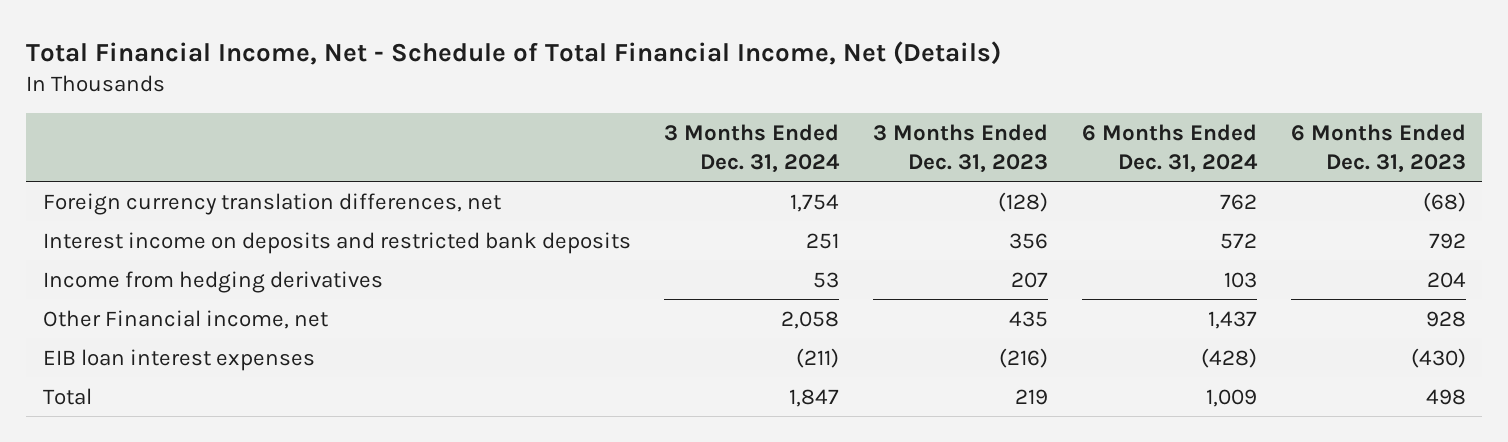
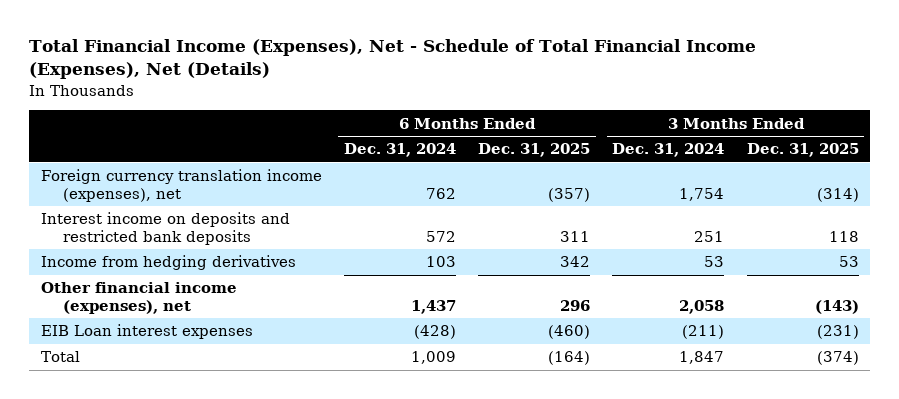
- Total Financial Income, Net - Schedule of Total Financial Income, Net (Details)
+ Total Financial Income (Expenses), Net - Schedule of Total Financial Income (Expenses), Net (Details)
- | 3 Months Ended Dec. 31, 2024 | 3 Months Ended Dec. 31, 2023 | 6 Months Ended Dec. 31, 2024 | 6 Months Ended Dec. 31, 2023
+ | 6 Months Ended Dec. 31, 2024 | 6 Months Ended Dec. 31, 2025 | 3 Months Ended Dec. 31, 2024 | 3 Months Ended Dec. 31, 2025
- Foreign currency translation differences, net | 1,754 | (128) | 762 | (68)
+ Foreign currency translation income (expenses), net | 762 | (357) | 1,754 | (314)
- Other Financial income, net | 2,058 | 435 | 1,437 | 928
- EIB loan interest expenses | (211) | (216) | (428) | (430)
+ Other financial income (expenses), net | 1,437 | 296 | 2,058 | (143)
+ EIB Loan interest expenses | (428) | (460) | (211) | (231)

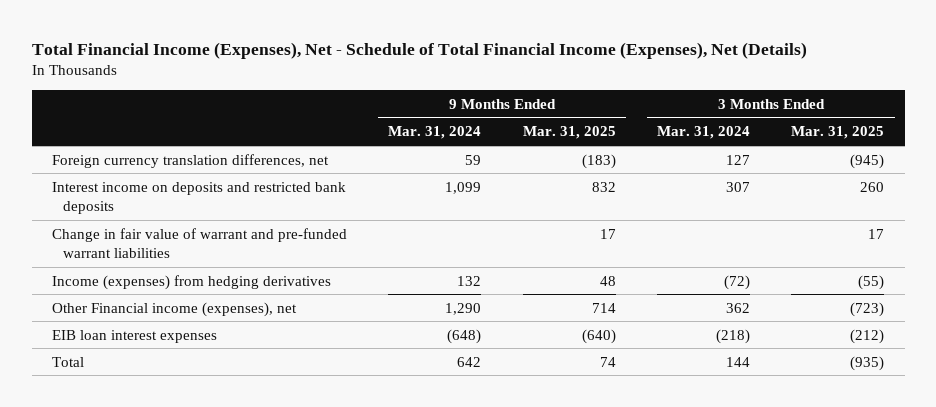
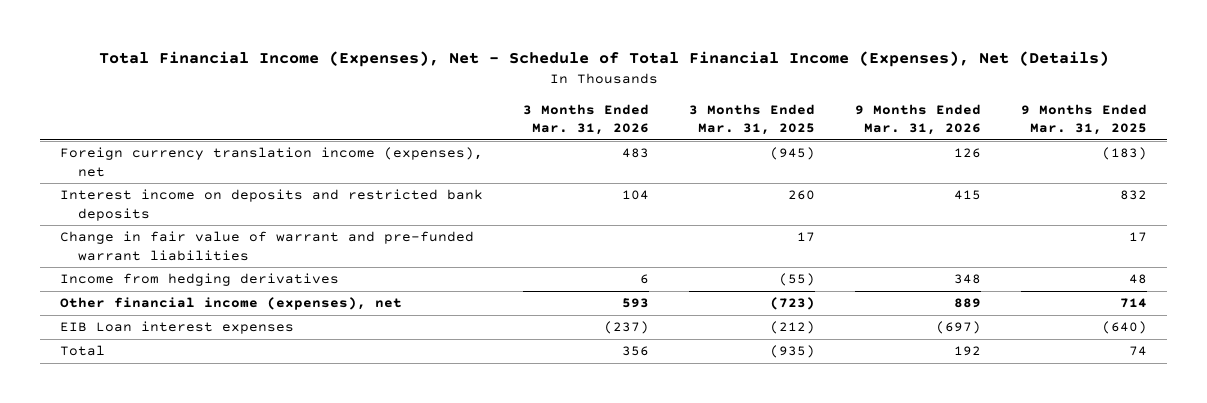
- | 9 Months Ended Mar. 31, 2024 | 9 Months Ended Mar. 31, 2025 | 3 Months Ended Mar. 31, 2024 | 3 Months Ended Mar. 31, 2025
+ | 3 Months Ended Mar. 31, 2026 | 3 Months Ended Mar. 31, 2025 | 9 Months Ended Mar. 31, 2026 | 9 Months Ended Mar. 31, 2025
- Foreign currency translation differences, net | 59 | (183) | 127 | (945)
+ Foreign currency translation income (expenses), net | 483 | (945) | 126 | (183)
- Income (expenses) from hedging derivatives | 132 | 48 | (72) | (55)
- Other Financial income (expenses), net | 1,290 | 714 | 362 | (723)
- EIB loan interest expenses | (648) | (640) | (218) | (212)
+ Income from hedging derivatives | 6 | (55) | 348 | 48
+ Other financial income (expenses), net | 593 | (723) | 889 | 714
+ EIB Loan interest expenses | (237) | (212) | (697) | (640)

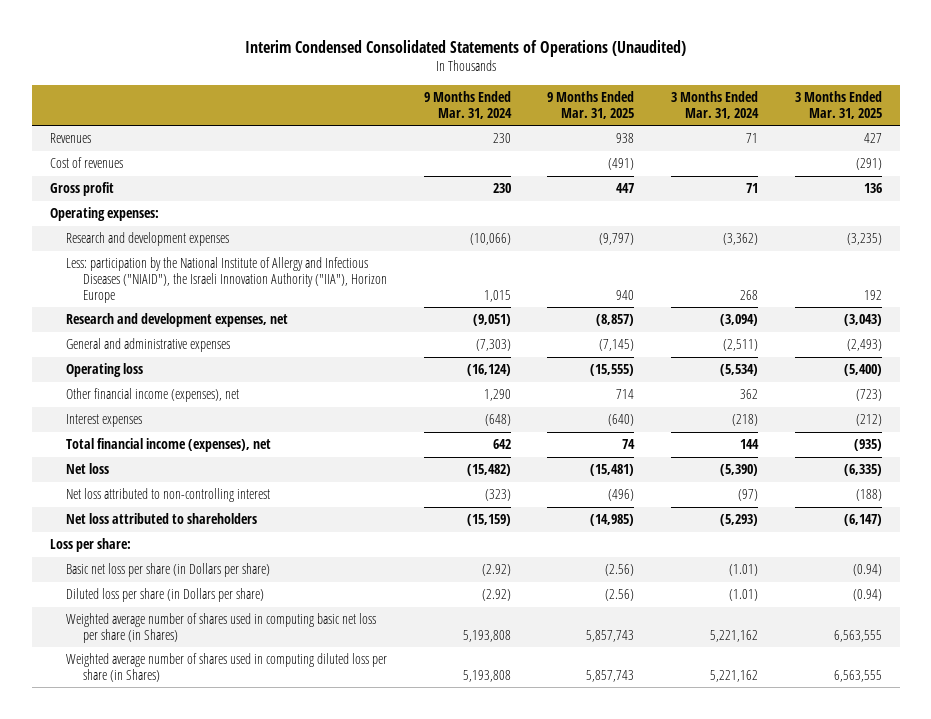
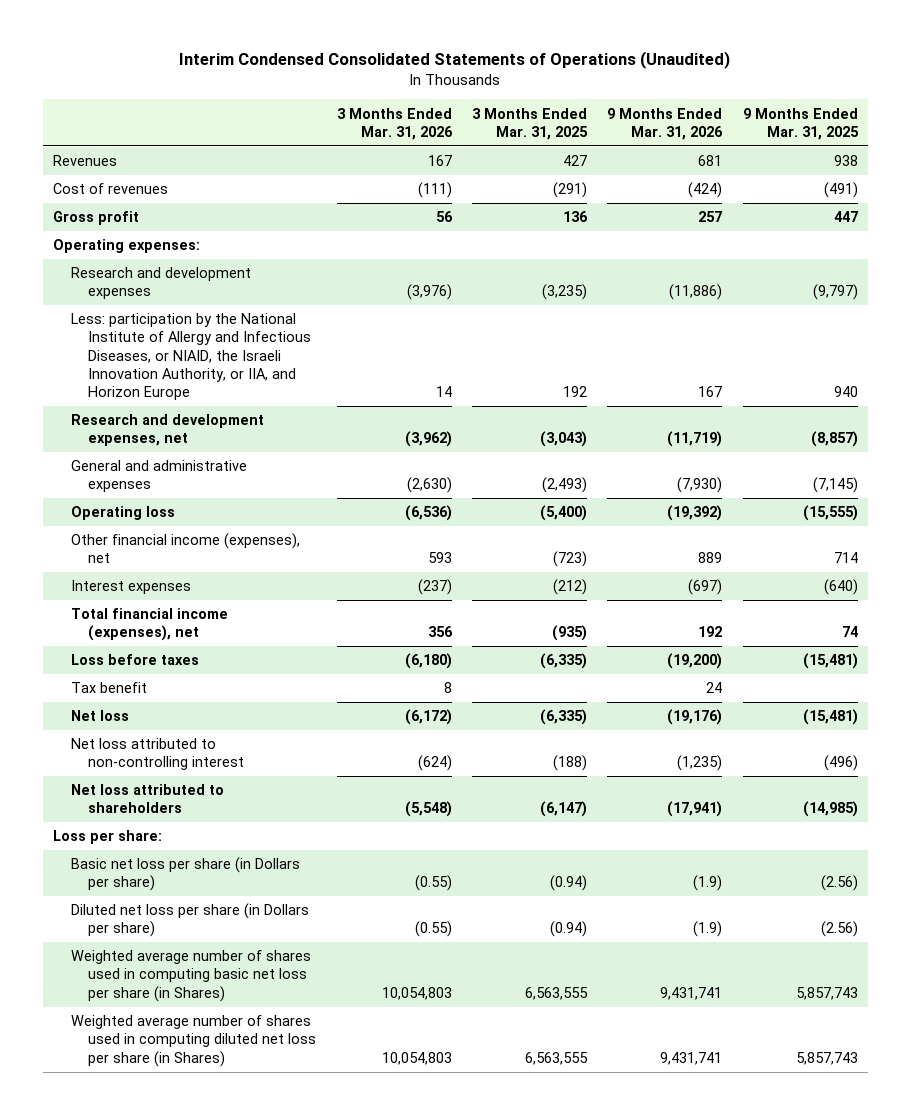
- | 9 Months Ended Mar. 31, 2024 | 9 Months Ended Mar. 31, 2025 | 3 Months Ended Mar. 31, 2024 | 3 Months Ended Mar. 31, 2025
+ | 3 Months Ended Mar. 31, 2026 | 3 Months Ended Mar. 31, 2025 | 9 Months Ended Mar. 31, 2026 | 9 Months Ended Mar. 31, 2025
- Less: participation by the National Institute of Allergy and Infectious Diseases ("NIAID"), the Israeli Innovation Authority ("IIA"), Horizon Europe | 1,015 | 940 | 268 | 192
+ Less: participation by the National Institute of Allergy and Infectious Diseases, or NIAID, the Israeli Innovation Authority, or IIA, and Horizon Europe | 14 | 192 | 167 | 940
+ Loss before taxes | (6,180) | (6,335) | (19,200) | (15,481)
+ Tax benefit | 8 | | 24 |
- Diluted loss per share (in Dollars per share) | (2.92) | (2.56) | (1.01) | (0.94)
+ Diluted net loss per share (in Dollars per share) | (0.55) | (0.94) | (1.9) | (2.56)
- Weighted average number of shares used in computing diluted loss per share (in Shares) | 5,193,808 | 5,857,743 | 5,221,162 | 6,563,555
+ Weighted average number of shares used in computing diluted net loss per share (in Shares) | 10,054,803 | 6,563,555 | 9,431,741 | 5,857,743

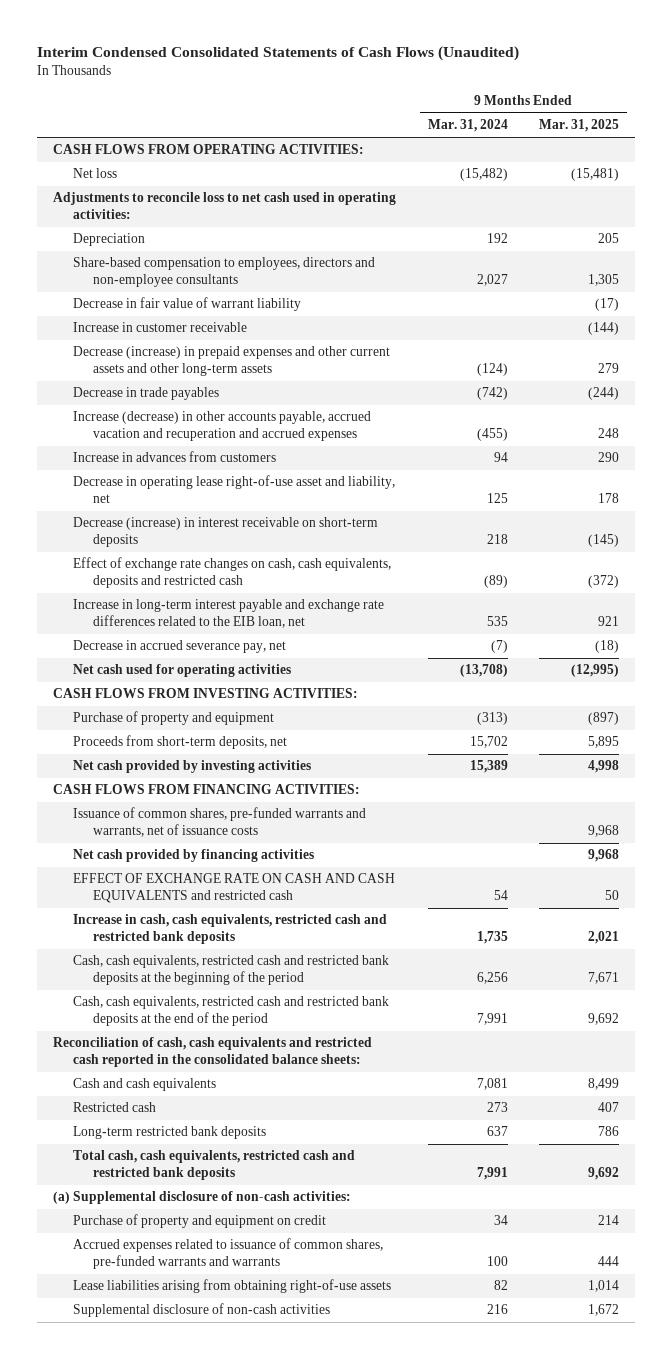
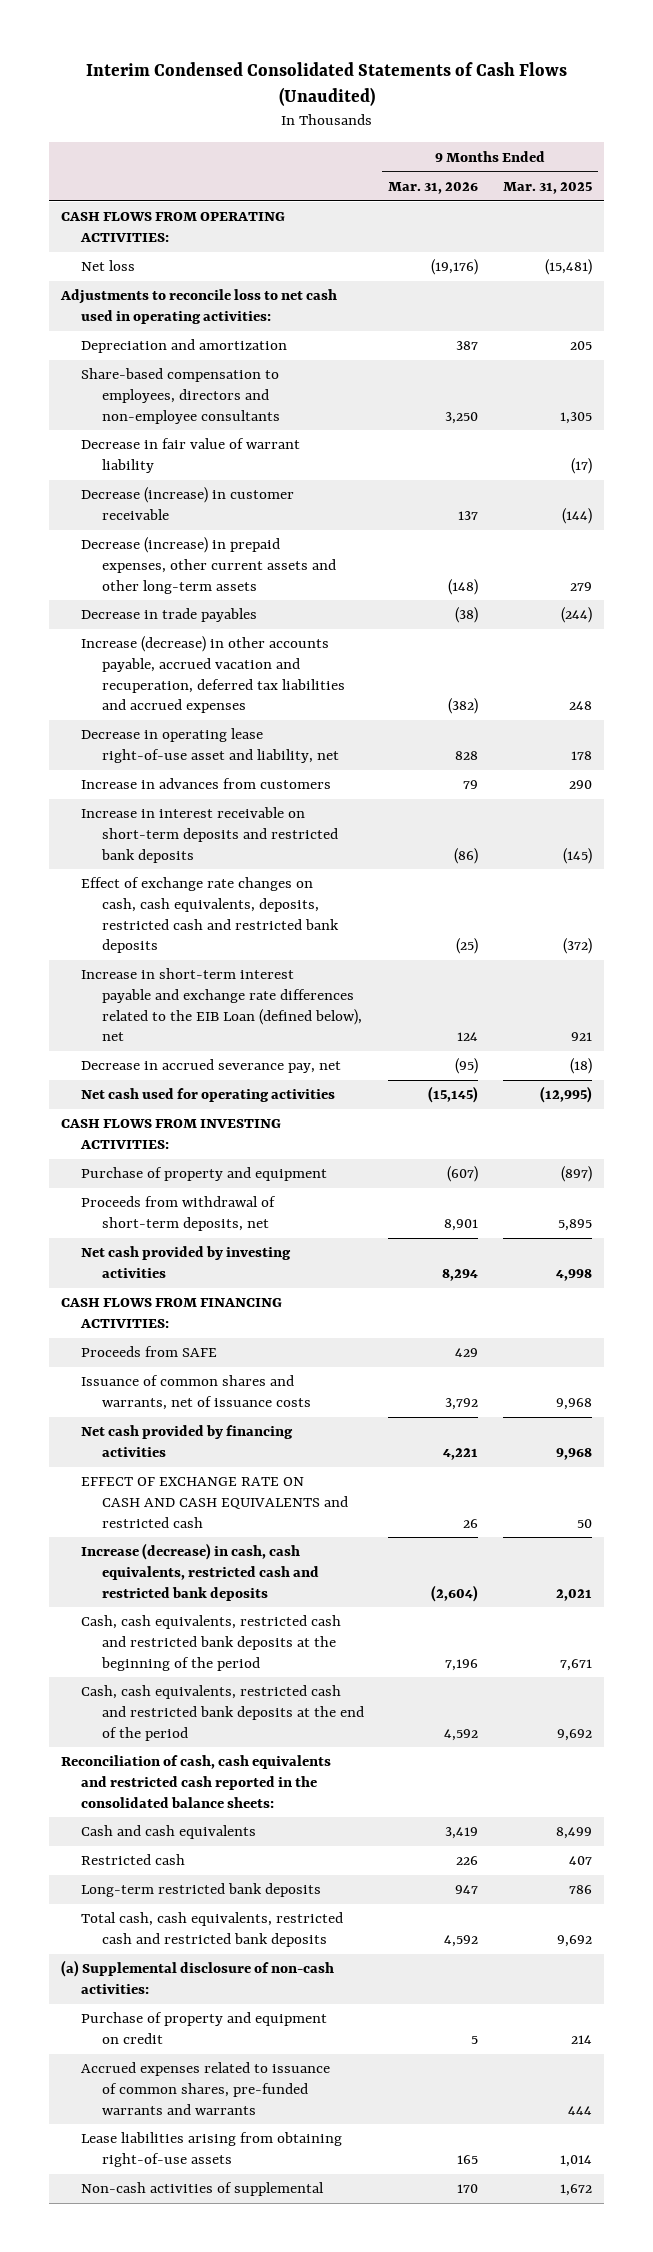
- | 9 Months Ended Mar. 31, 2024 | 9 Months Ended Mar. 31, 2025
+ | 9 Months Ended Mar. 31, 2026 | 9 Months Ended Mar. 31, 2025
- Depreciation | 192 | 205
+ Depreciation and amortization | 387 | 205
- Increase in customer receivable | | (144)
- Decrease (increase) in prepaid expenses and other current assets and other long-term assets | (124) | 279
+ Decrease (increase) in customer receivable | 137 | (144)
+ Decrease (increase) in prepaid expenses, other current assets and other long-term assets | (148) | 279
- Increase (decrease) in other accounts payable, accrued vacation and recuperation and accrued expenses | (455) | 248
+ Increase (decrease) in other accounts payable, accrued vacation and recuperation, deferred tax liabilities and accrued expenses | (382) | 248
- Decrease (increase) in interest receivable on short-term deposits | 218 | (145)
- Effect of exchange rate changes on cash, cash equivalents, deposits and restricted cash | (89) | (372)
- Increase in long-term interest payable and exchange rate differences related to the EIB loan, net | 535 | 921
moved down: Increase in advances from customers | 79 | 290
+ Increase in interest receivable on short-term deposits and restricted bank deposits | (86) | (145)
+ Effect of exchange rate changes on cash, cash equivalents, deposits, restricted cash and restricted bank deposits | (25) | (372)
+ Increase in short-term interest payable and exchange rate differences related to the EIB Loan (defined below), net | 124 | 921
- Proceeds from short-term deposits, net | 15,702 | 5,895
+ Proceeds from withdrawal of short-term deposits, net | 8,901 | 5,895
- Issuance of common shares, pre-funded warrants and warrants, net of issuance costs | | 9,968
+ Proceeds from SAFE | 429 |
+ Issuance of common shares and warrants, net of issuance costs | 3,792 | 9,968
- Increase in cash, cash equivalents, restricted cash and restricted bank deposits | 1,735 | 2,021
+ Increase (decrease) in cash, cash equivalents, restricted cash and restricted bank deposits | (2,604) | 2,021
- Supplemental disclosure of non-cash activities | 216 | 1,672
+ Non-cash activities of supplemental | 170 | 1,672

